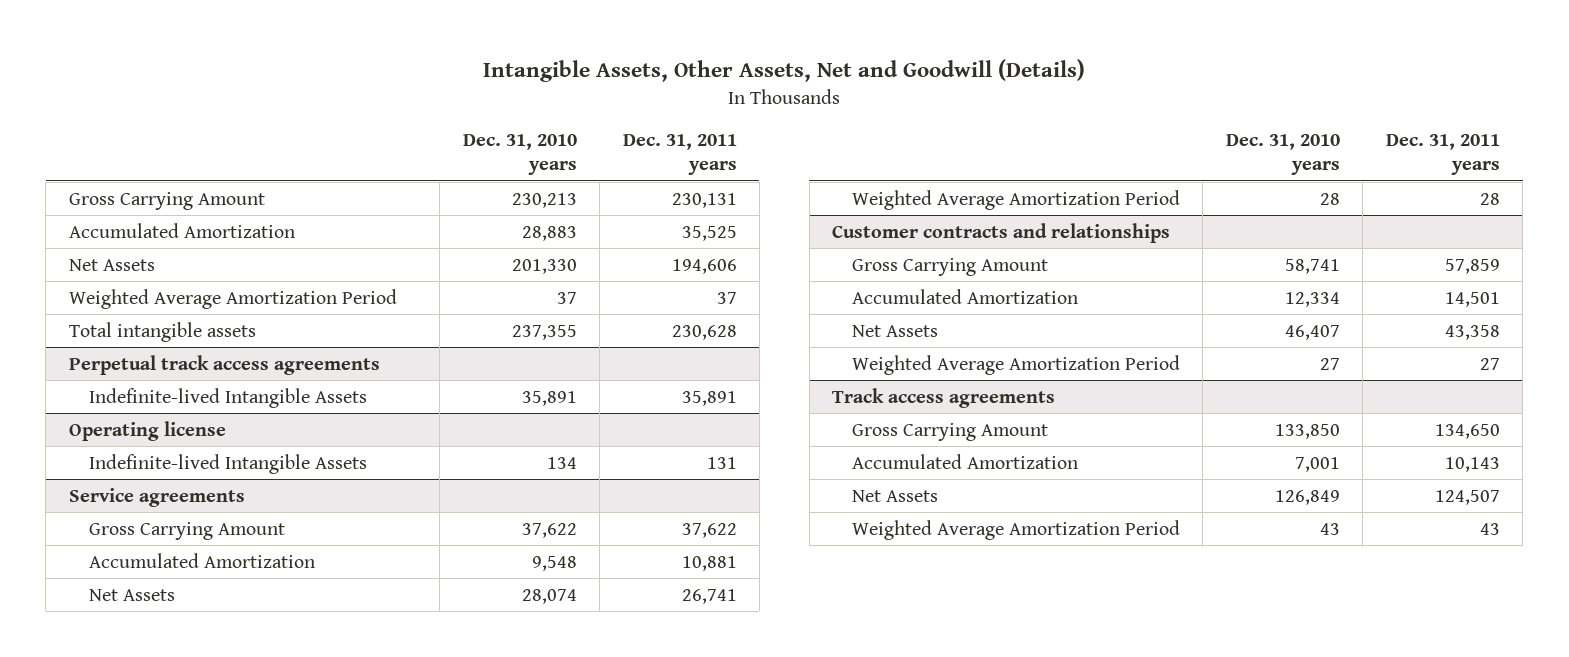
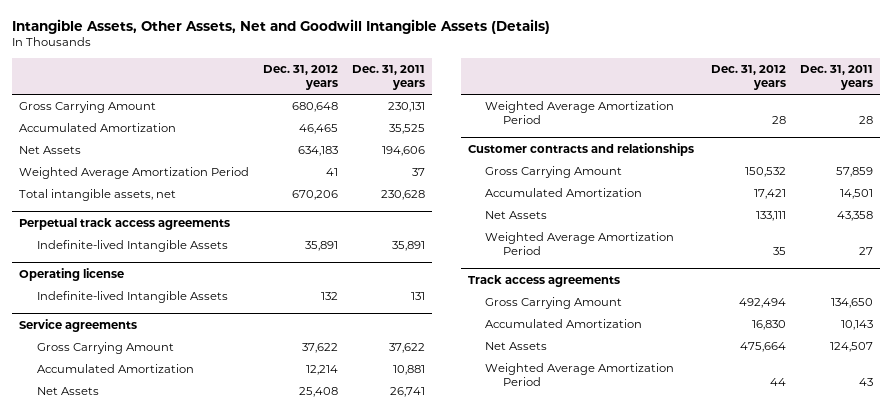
- Intangible Assets, Other Assets, Net and Goodwill (Details)
+ Intangible Assets, Other Assets, Net and Goodwill Intangible Assets (Details)
- | Dec. 31, 2010 years | Dec. 31, 2011 years
+ | Dec. 31, 2012 years | Dec. 31, 2011 years
- Total intangible assets | 237,355 | 230,628
+ Total intangible assets, net | 670,206 | 230,628

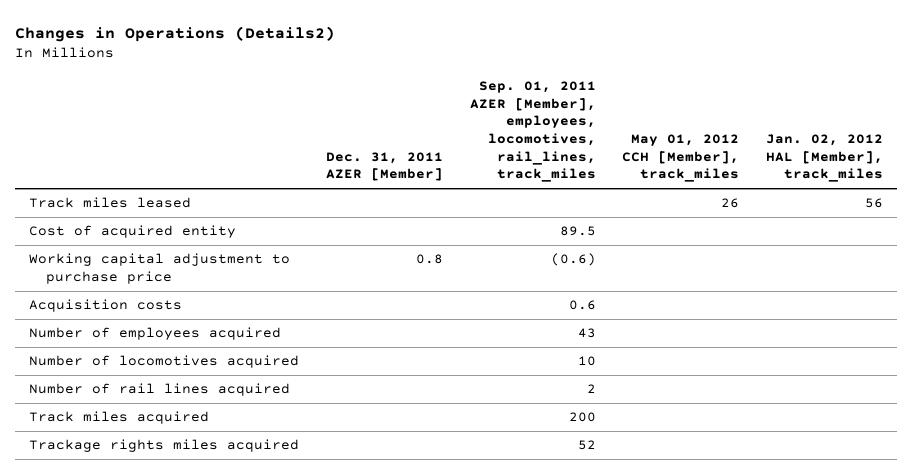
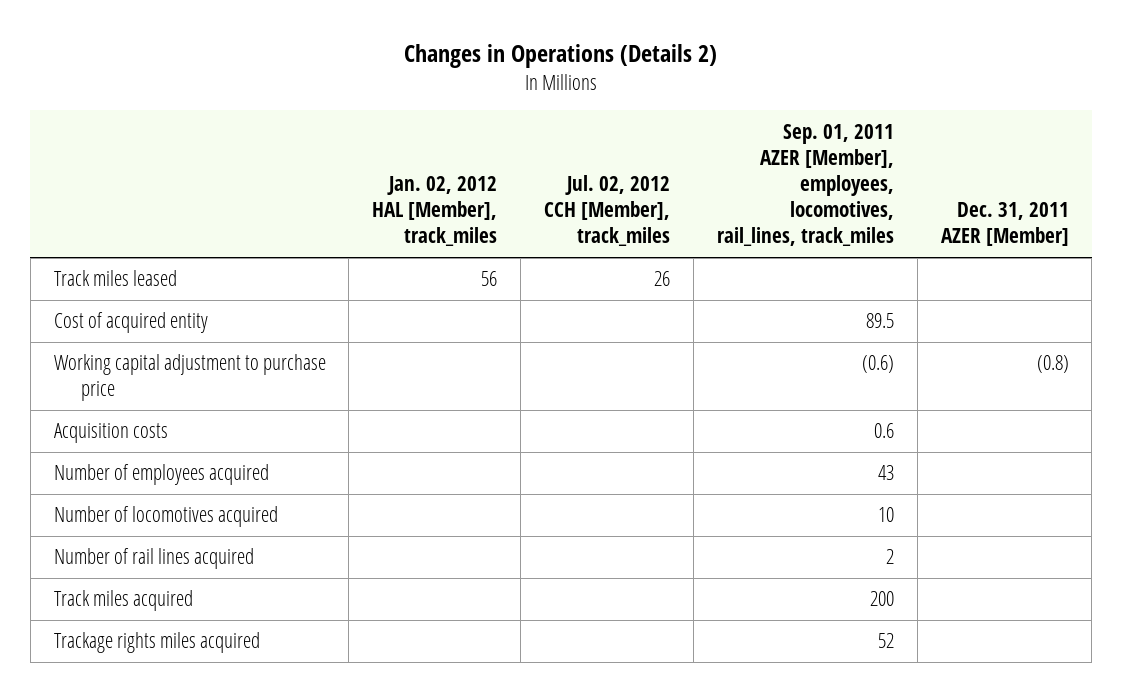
- Changes in Operations (Details2)
+ Changes in Operations (Details 2)
- | Dec. 31, 2011 AZER [Member] | Sep. 01, 2011 AZER [Member], employees, locomotives, rail_lines, track_miles | May 01, 2012 CCH [Member], track_miles | Jan. 02, 2012 HAL [Member], track_miles
+ | Jan. 02, 2012 HAL [Member], track_miles | Jul. 02, 2012 CCH [Member], track_miles | Sep. 01, 2011 AZER [Member], employees, locomotives, rail_lines, track_miles | Dec. 31, 2011 AZER [Member]
- Working capital adjustment to purchase price | 0.8 | (0.6) | |
+ Working capital adjustment to purchase price | | | (0.6) | (0.8)

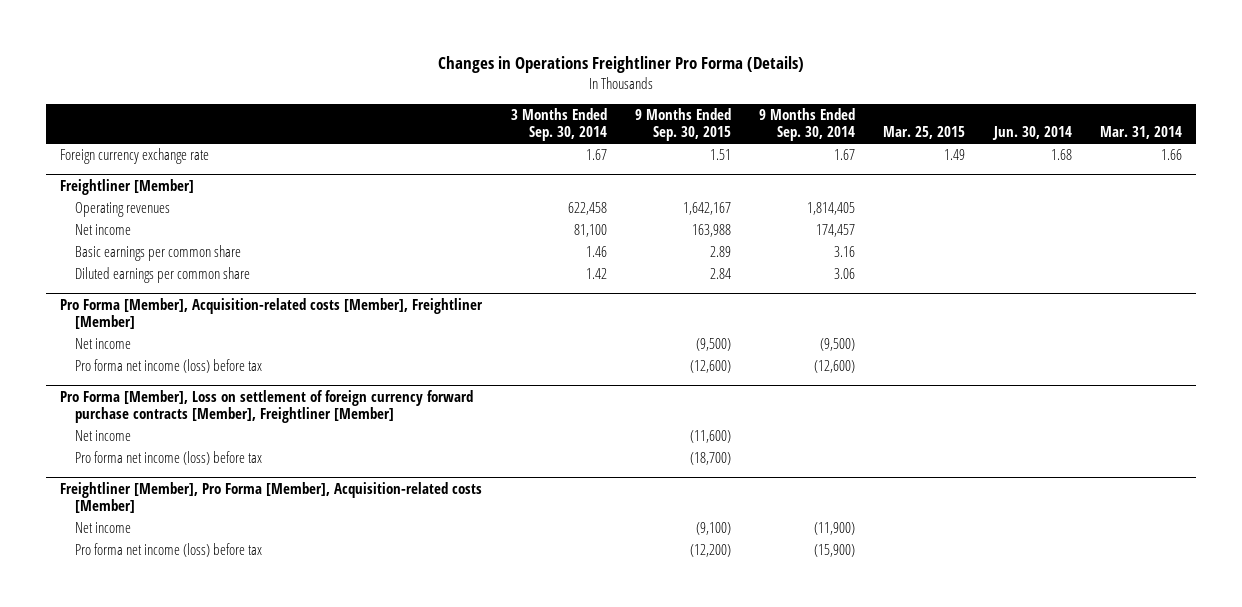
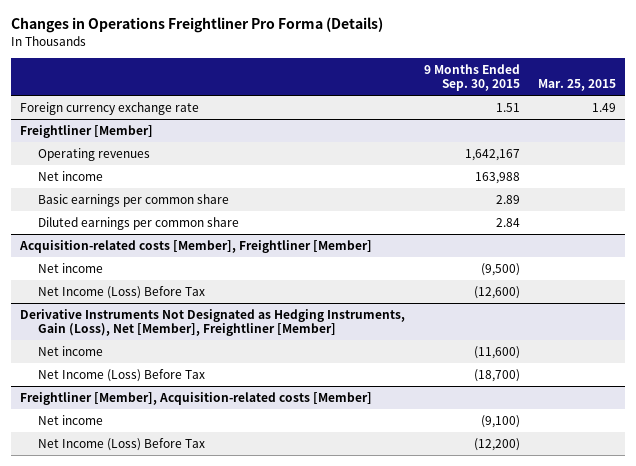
- | 3 Months Ended Sep. 30, 2014 | 9 Months Ended Sep. 30, 2015 | 9 Months Ended Sep. 30, 2014 | Mar. 25, 2015 | Jun. 30, 2014 | Mar. 31, 2014
+ | 9 Months Ended Sep. 30, 2015 | Mar. 25, 2015
- Pro Forma [Member], Acquisition-related costs [Member], Freightliner [Member]
+ Acquisition-related costs [Member], Freightliner [Member]
- Pro forma net income (loss) before tax | | (12,600) | (12,600) | | |
- Pro Forma [Member], Loss on settlement of foreign currency forward purchase contracts [Member], Freightliner [Member]
+ Net Income (Loss) Before Tax | (12,600) |
+ Derivative Instruments Not Designated as Hedging Instruments, Gain (Loss), Net [Member], Freightliner [Member]
- Pro forma net income (loss) before tax | | (18,700) | | | |
- Freightliner [Member], Pro Forma [Member], Acquisition-related costs [Member]
+ Net Income (Loss) Before Tax | (18,700) |
+ Freightliner [Member], Acquisition-related costs [Member]
- Pro forma net income (loss) before tax | | (12,200) | (15,900) | | |
+ Net Income (Loss) Before Tax | (12,200) |

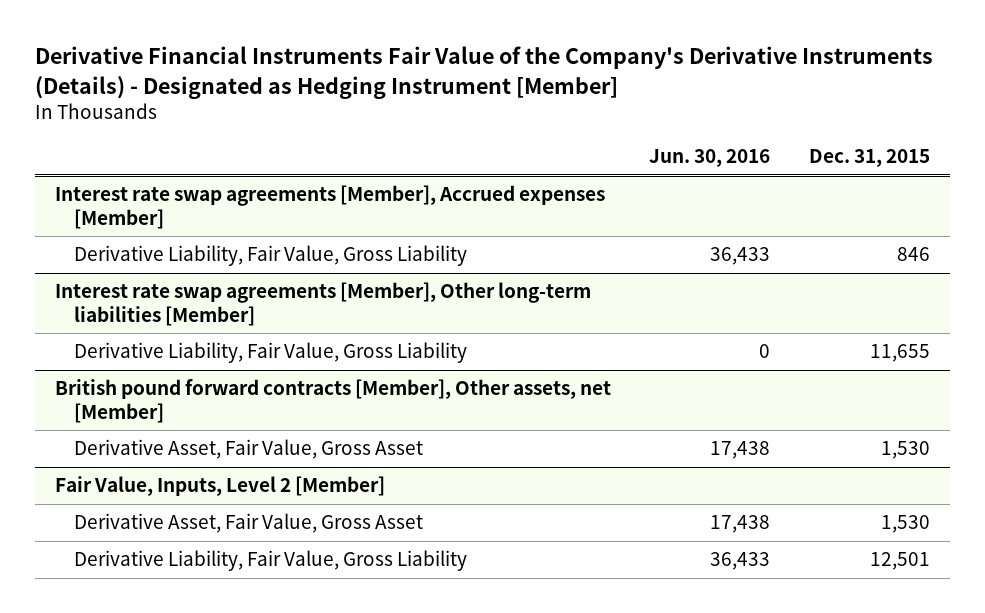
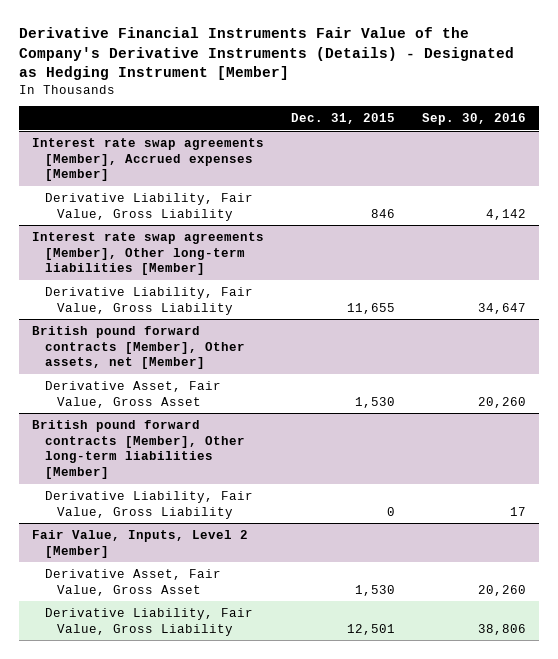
- | Jun. 30, 2016 | Dec. 31, 2015
+ | Dec. 31, 2015 | Sep. 30, 2016
+ British pound forward contracts [Member], Other long-term liabilities [Member]
+ Derivative Liability, Fair Value, Gross Liability | 0 | 17

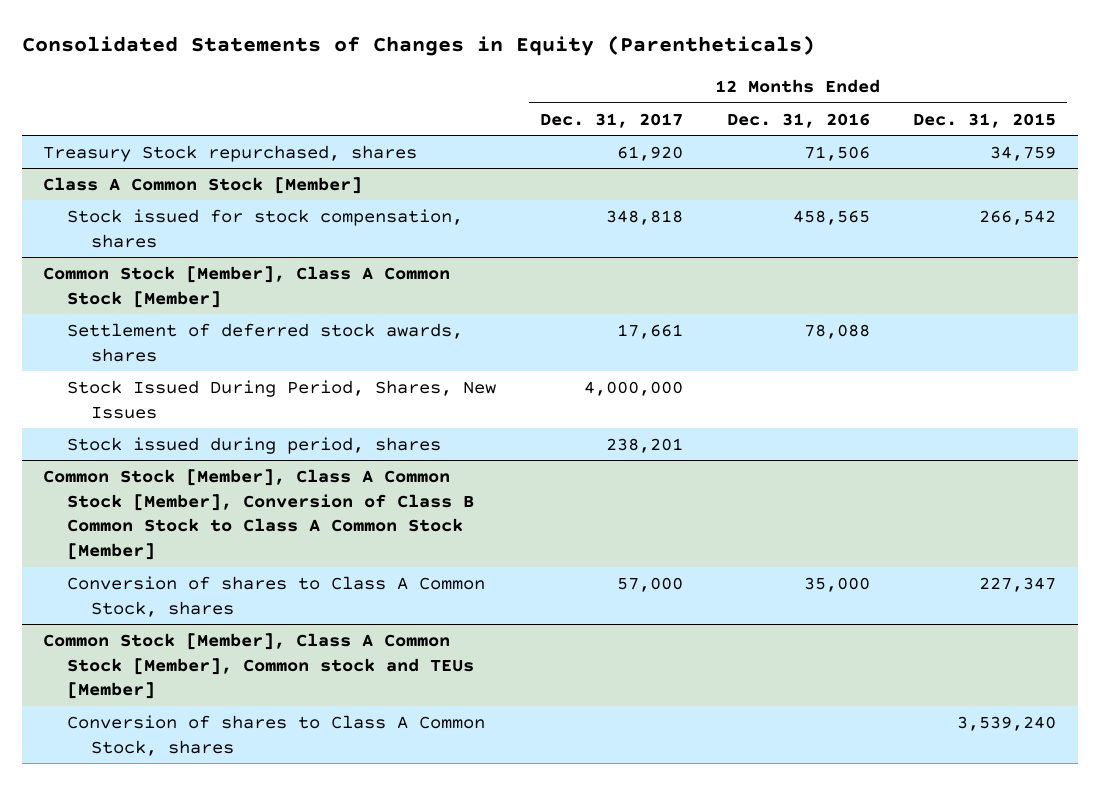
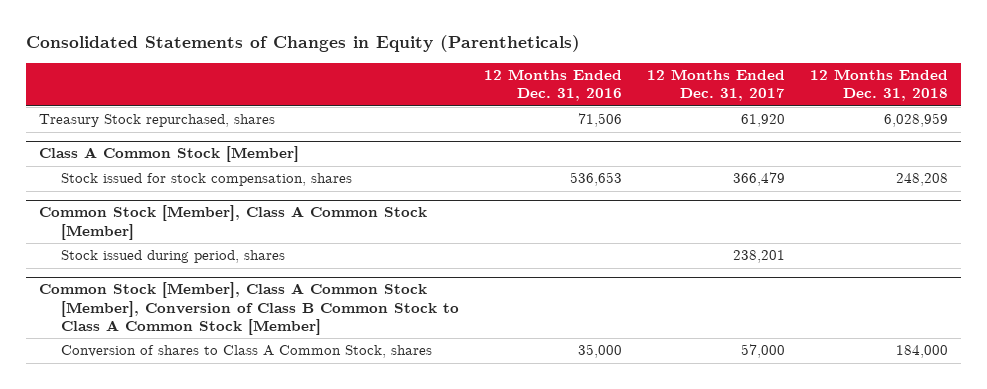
- | 12 Months Ended Dec. 31, 2017 | 12 Months Ended Dec. 31, 2016 | 12 Months Ended Dec. 31, 2015
+ | 12 Months Ended Dec. 31, 2016 | 12 Months Ended Dec. 31, 2017 | 12 Months Ended Dec. 31, 2018
@ Class A Common Stock [Member]
- Stock issued for stock compensation, shares | 348,818 | 458,565 | 266,542
+ Stock issued for stock compensation, shares | 536,653 | 366,479 | 248,208
@ Common Stock [Member], Class A Common Stock [Member]
- Settlement of deferred stock awards, shares | 17,661 | 78,088 |
- Stock Issued During Period, Shares, New Issues | 4,000,000 | |
- Common Stock [Member], Class A Common Stock [Member], Common stock and TEUs [Member]
- Conversion of shares to Class A Common Stock, shares | | | 3,539,240

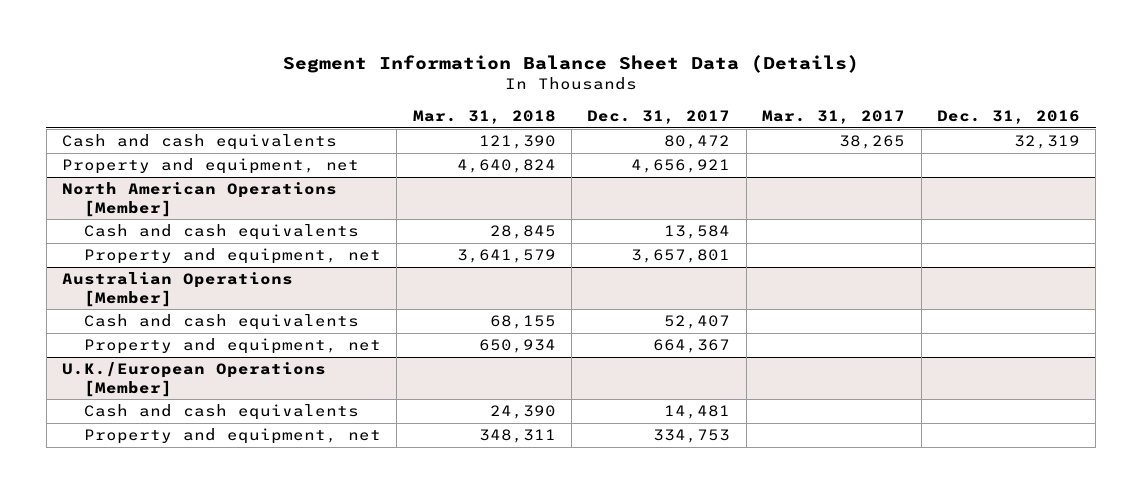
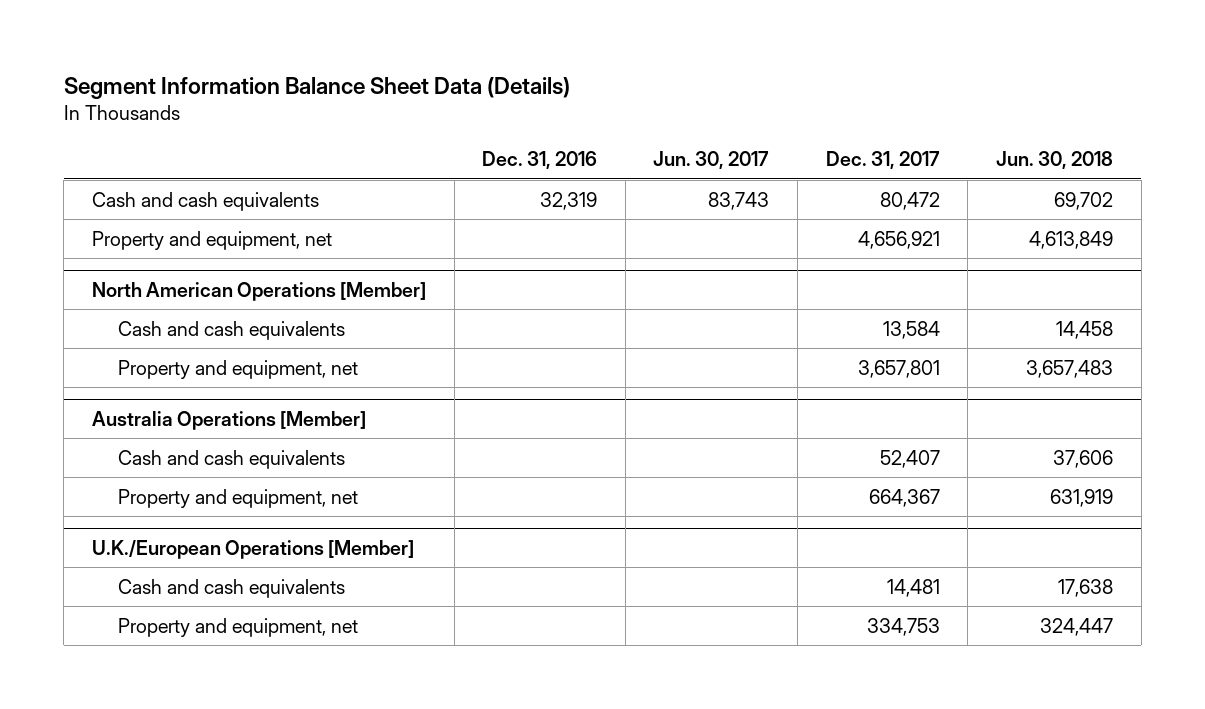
- | Mar. 31, 2018 | Dec. 31, 2017 | Mar. 31, 2017 | Dec. 31, 2016
+ | Dec. 31, 2016 | Jun. 30, 2017 | Dec. 31, 2017 | Jun. 30, 2018
- Australian Operations [Member]
+ Australia Operations [Member]

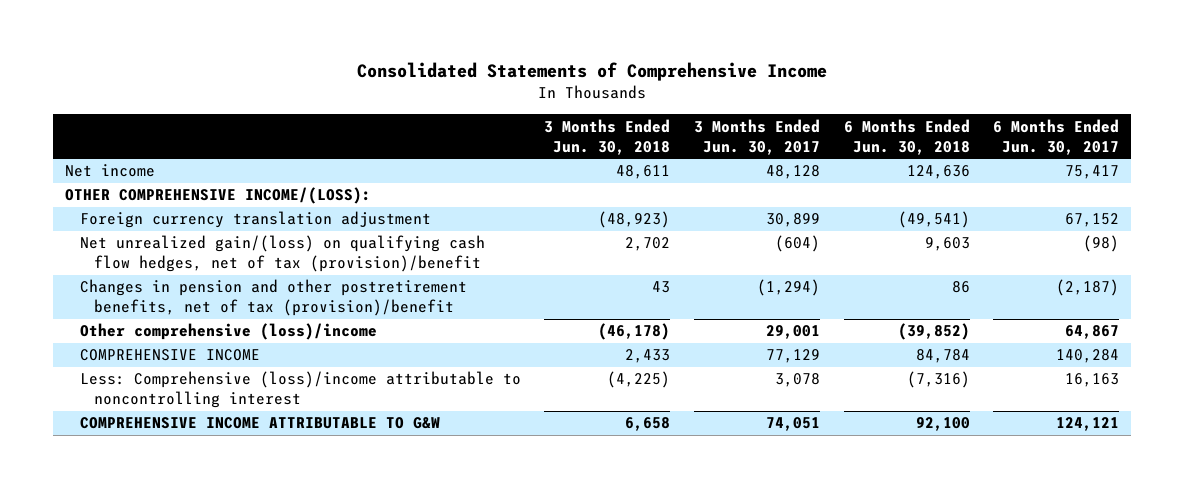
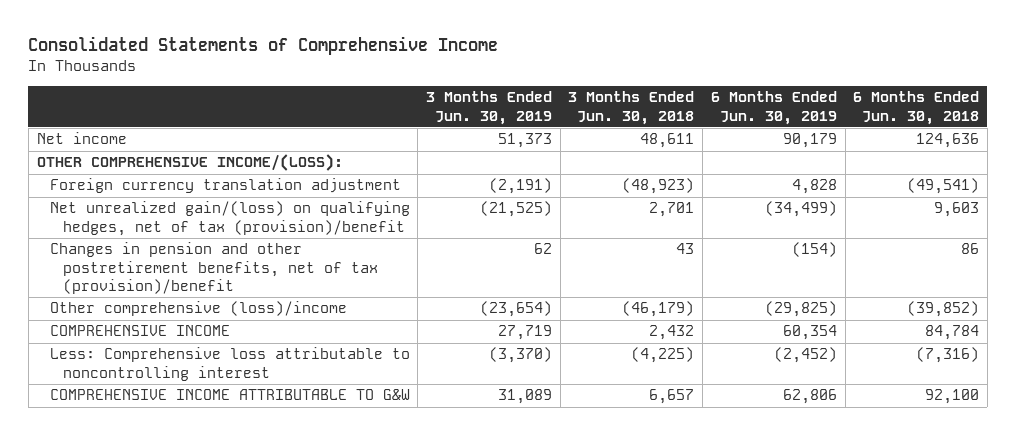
- | 3 Months Ended Jun. 30, 2018 | 3 Months Ended Jun. 30, 2017 | 6 Months Ended Jun. 30, 2018 | 6 Months Ended Jun. 30, 2017
+ | 3 Months Ended Jun. 30, 2019 | 3 Months Ended Jun. 30, 2018 | 6 Months Ended Jun. 30, 2019 | 6 Months Ended Jun. 30, 2018
- Net unrealized gain/(loss) on qualifying cash flow hedges, net of tax (provision)/benefit | 2,702 | (604) | 9,603 | (98)
+ Net unrealized gain/(loss) on qualifying hedges, net of tax (provision)/benefit | (21,525) | 2,701 | (34,499) | 9,603
- Other comprehensive (loss)/income | (46,178) | 29,001 | (39,852) | 64,867
- COMPREHENSIVE INCOME | 2,433 | 77,129 | 84,784 | 140,284
- Less: Comprehensive (loss)/income attributable to noncontrolling interest | (4,225) | 3,078 | (7,316) | 16,163
- COMPREHENSIVE INCOME ATTRIBUTABLE TO G&W | 6,658 | 74,051 | 92,100 | 124,121
+ Other comprehensive (loss)/income | (23,654) | (46,179) | (29,825) | (39,852)
+ COMPREHENSIVE INCOME | 27,719 | 2,432 | 60,354 | 84,784
+ Less: Comprehensive loss attributable to noncontrolling interest | (3,370) | (4,225) | (2,452) | (7,316)
+ COMPREHENSIVE INCOME ATTRIBUTABLE TO G&W | 31,089 | 6,657 | 62,806 | 92,100

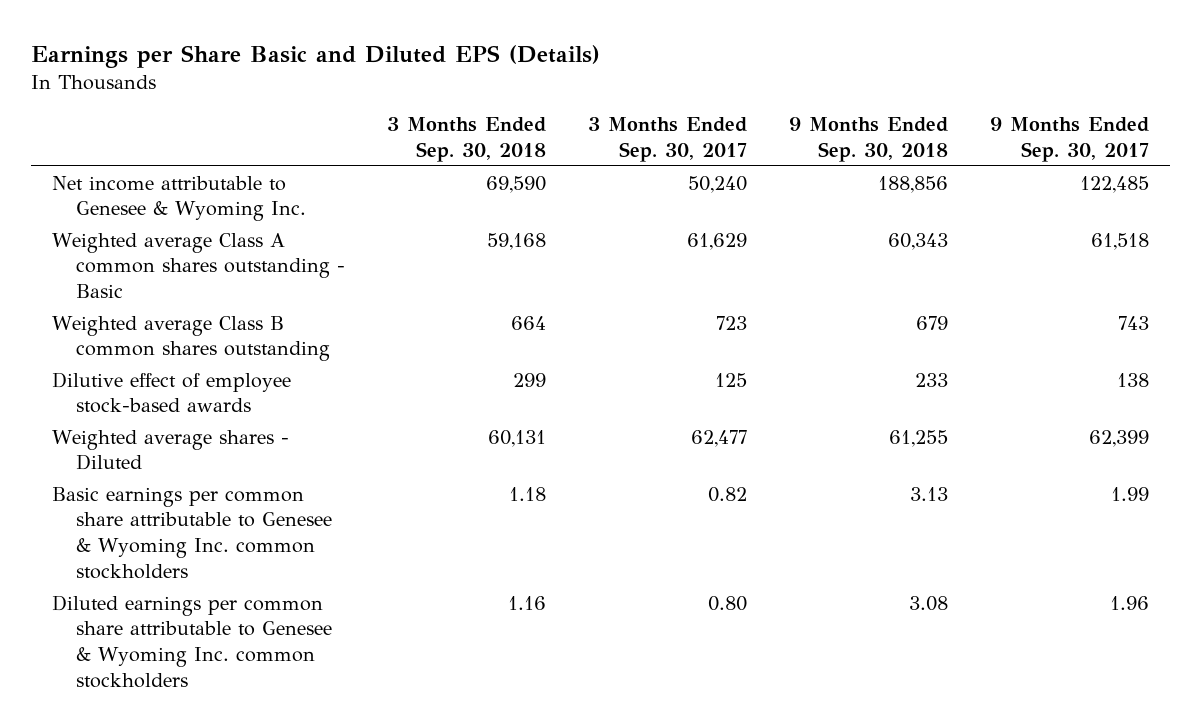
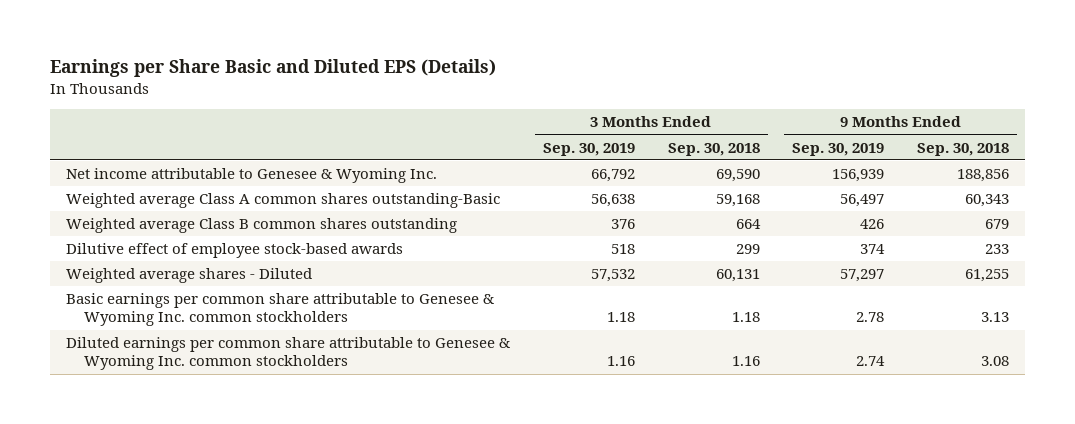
- | 3 Months Ended Sep. 30, 2018 | 3 Months Ended Sep. 30, 2017 | 9 Months Ended Sep. 30, 2018 | 9 Months Ended Sep. 30, 2017
+ | 3 Months Ended Sep. 30, 2019 | 3 Months Ended Sep. 30, 2018 | 9 Months Ended Sep. 30, 2019 | 9 Months Ended Sep. 30, 2018
- Weighted average Class A common shares outstanding - Basic | 59,168 | 61,629 | 60,343 | 61,518
+ Weighted average Class A common shares outstanding-Basic | 56,638 | 59,168 | 56,497 | 60,343

